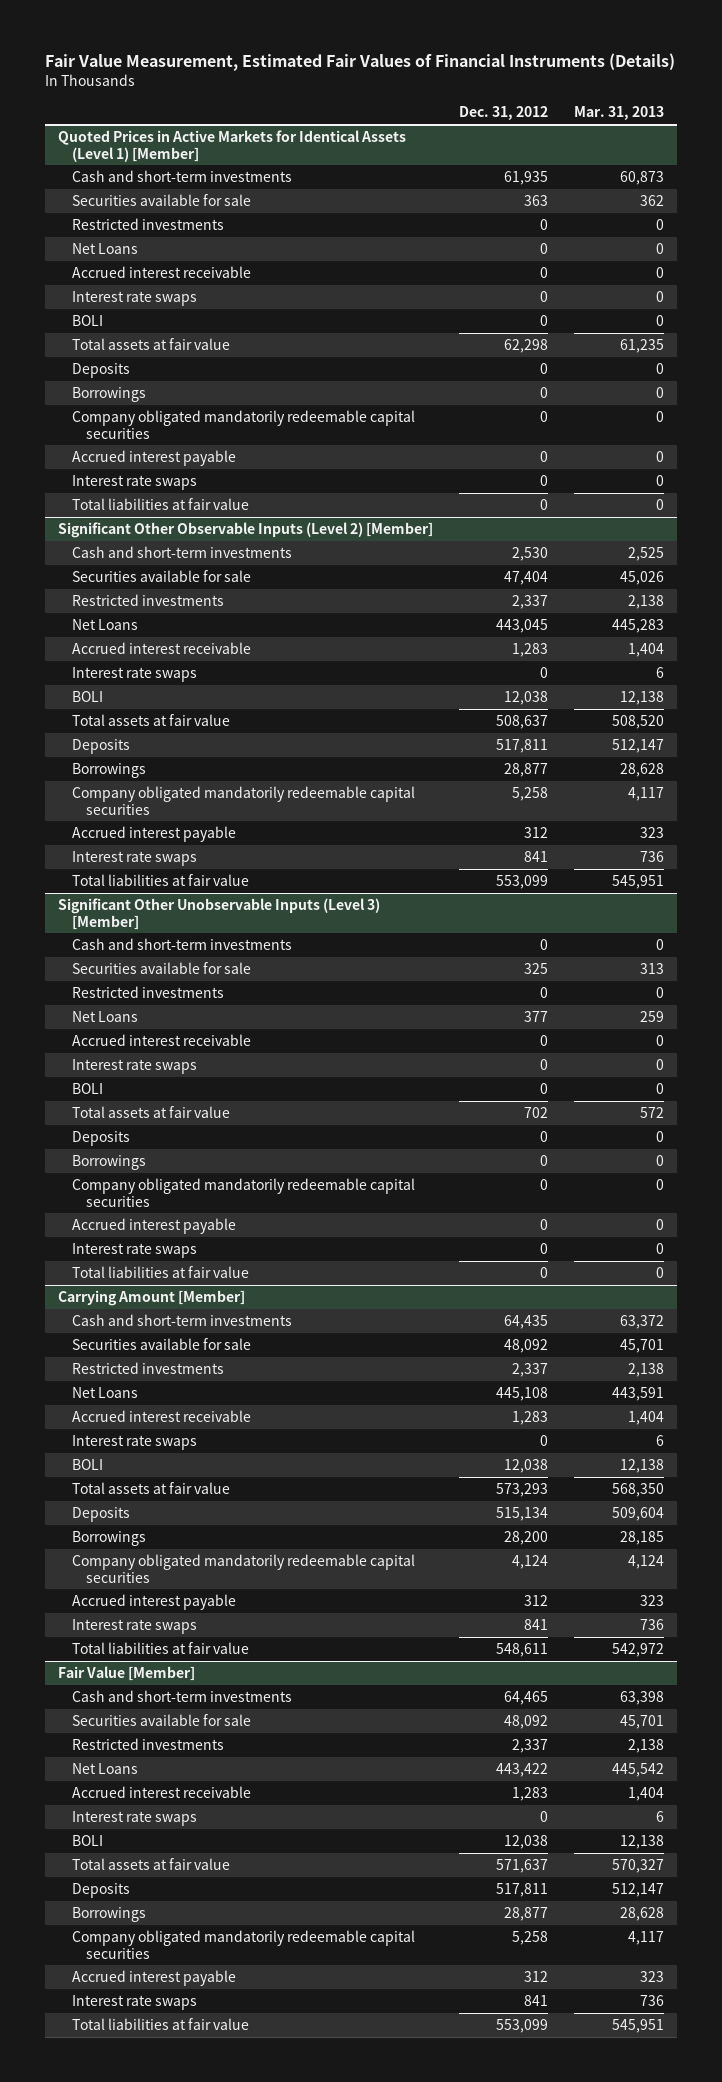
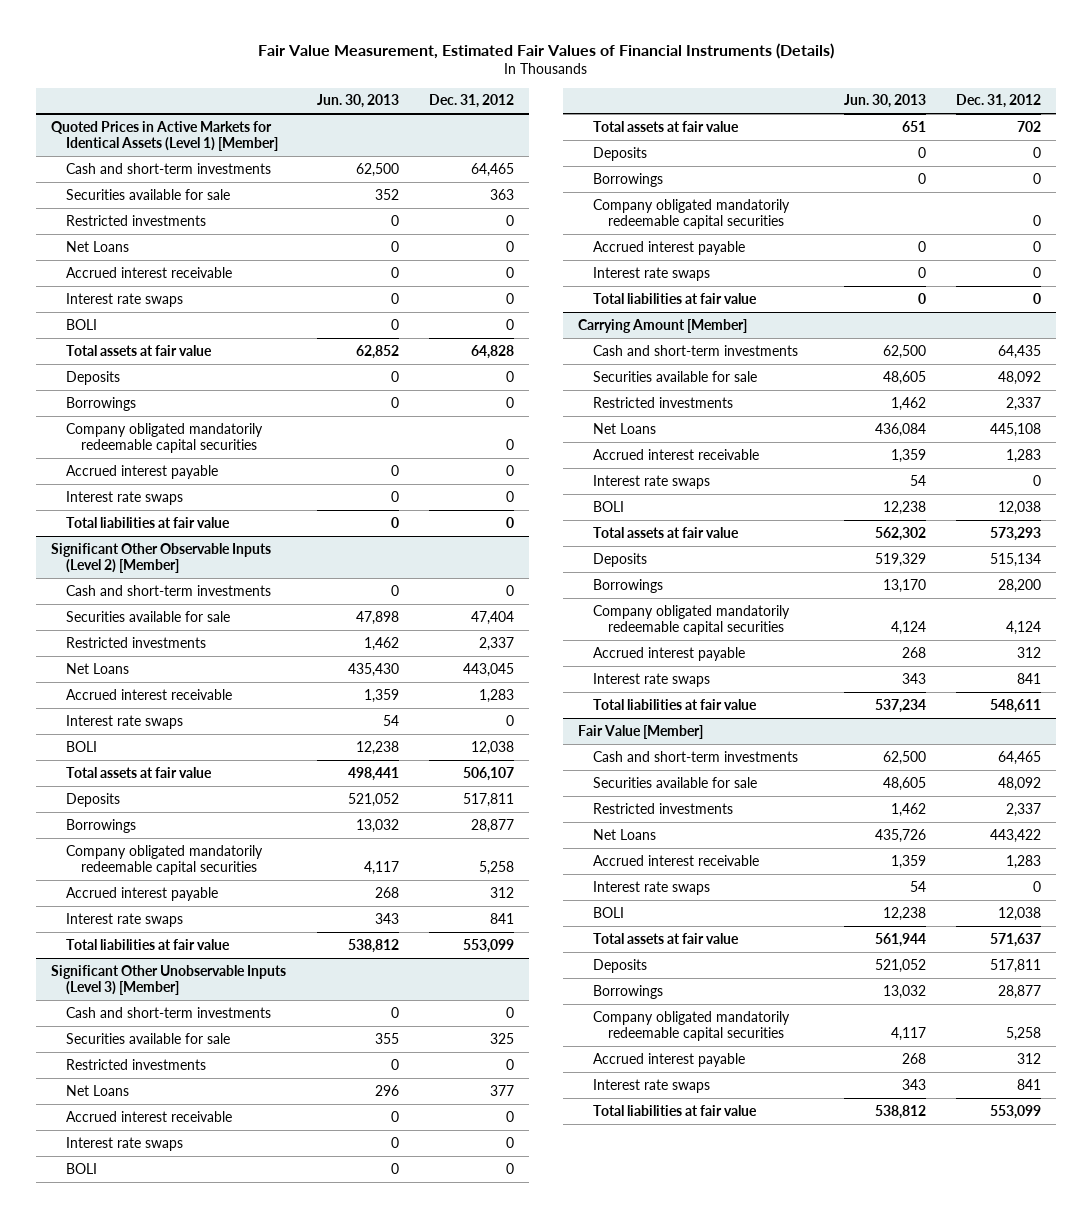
- | Dec. 31, 2012 | Mar. 31, 2013
+ | Jun. 30, 2013 | Dec. 31, 2012
@ Quoted Prices in Active Markets for Identical Assets (Level 1) [Member]
- Cash and short-term investments | 61,935 | 60,873
+ Cash and short-term investments | 62,500 | 64,465
- Total assets at fair value | 62,298 | 61,235
+ Total assets at fair value | 62,852 | 64,828
@ Significant Other Observable Inputs (Level 2) [Member]
- Cash and short-term investments | 2,530 | 2,525
+ Cash and short-term investments | 0 | 0
- Total assets at fair value | 508,637 | 508,520
+ Total assets at fair value | 498,441 | 506,107

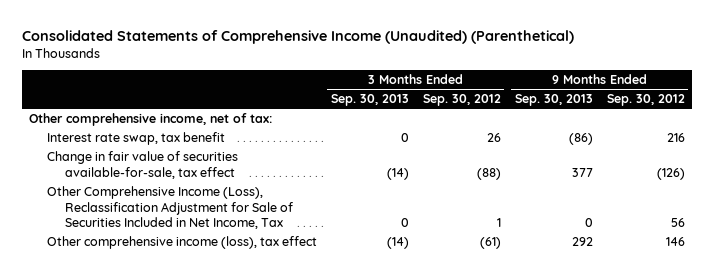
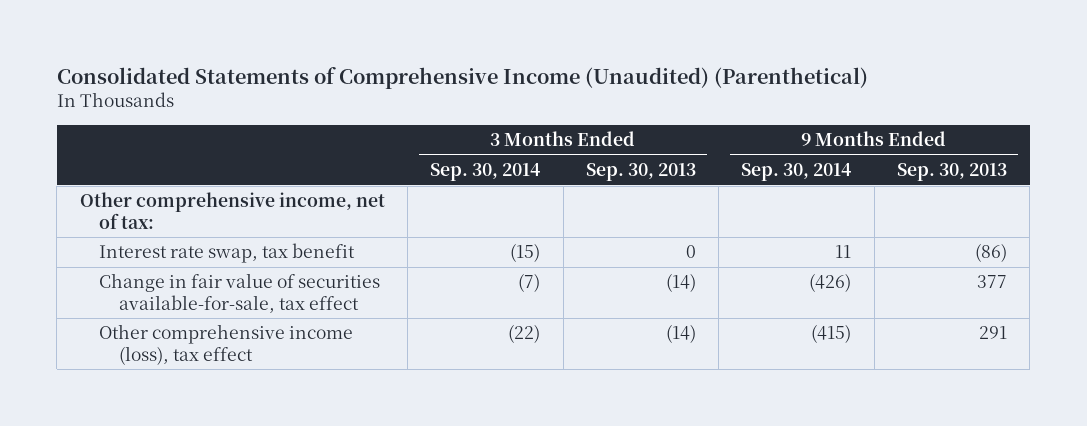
- | 3 Months Ended Sep. 30, 2013 | 3 Months Ended Sep. 30, 2012 | 9 Months Ended Sep. 30, 2013 | 9 Months Ended Sep. 30, 2012
+ | 3 Months Ended Sep. 30, 2014 | 3 Months Ended Sep. 30, 2013 | 9 Months Ended Sep. 30, 2014 | 9 Months Ended Sep. 30, 2013
- Other Comprehensive Income (Loss), Reclassification Adjustment for Sale of Securities Included in Net Income, Tax | 0 | 1 | 0 | 56
- Other comprehensive income (loss), tax effect | (14) | (61) | 292 | 146
+ Other comprehensive income (loss), tax effect | (22) | (14) | (415) | 291

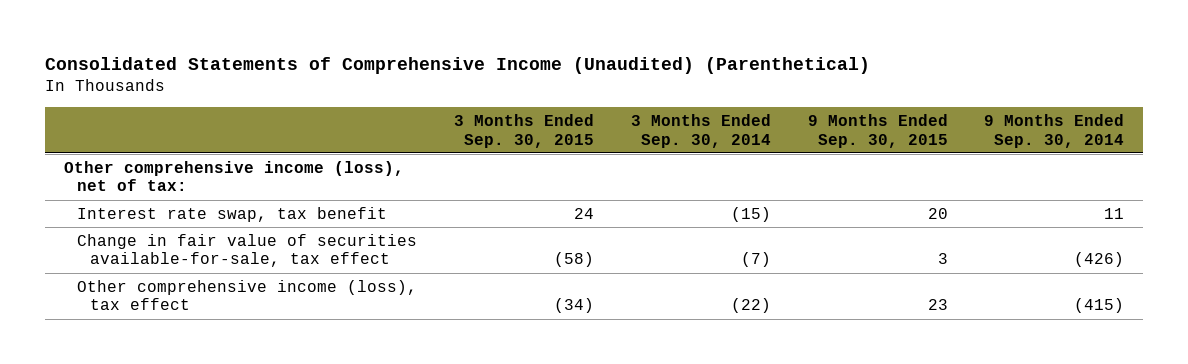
- | 3 Months Ended Sep. 30, 2014 | 3 Months Ended Sep. 30, 2013 | 9 Months Ended Sep. 30, 2014 | 9 Months Ended Sep. 30, 2013
+ | 3 Months Ended Sep. 30, 2015 | 3 Months Ended Sep. 30, 2014 | 9 Months Ended Sep. 30, 2015 | 9 Months Ended Sep. 30, 2014
- Other comprehensive income, net of tax:
+ Other comprehensive income (loss), net of tax:

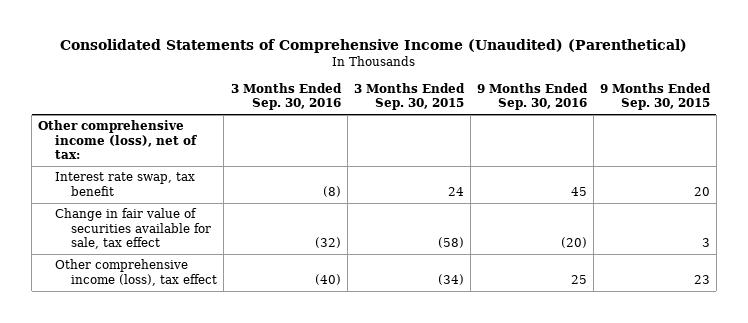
- | 3 Months Ended Sep. 30, 2015 | 3 Months Ended Sep. 30, 2014 | 9 Months Ended Sep. 30, 2015 | 9 Months Ended Sep. 30, 2014
+ | 3 Months Ended Sep. 30, 2016 | 3 Months Ended Sep. 30, 2015 | 9 Months Ended Sep. 30, 2016 | 9 Months Ended Sep. 30, 2015
- Change in fair value of securities available-for-sale, tax effect | (58) | (7) | 3 | (426)
+ Change in fair value of securities available for sale, tax effect | (32) | (58) | (20) | 3

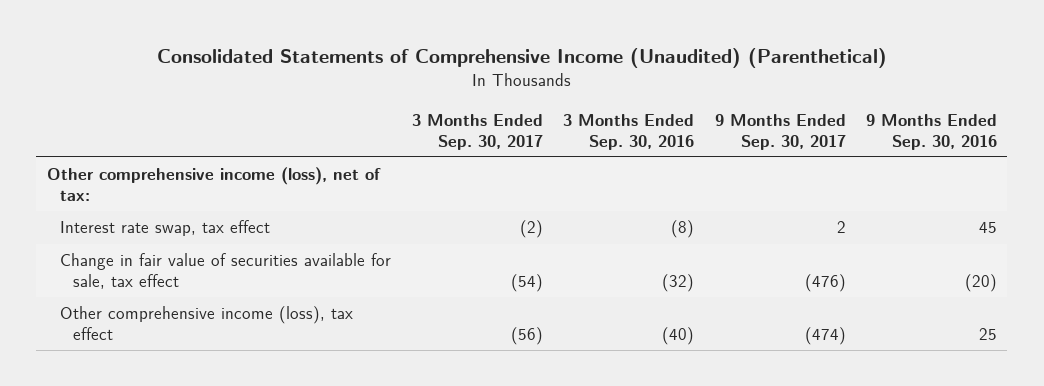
- | 3 Months Ended Sep. 30, 2016 | 3 Months Ended Sep. 30, 2015 | 9 Months Ended Sep. 30, 2016 | 9 Months Ended Sep. 30, 2015
+ | 3 Months Ended Sep. 30, 2017 | 3 Months Ended Sep. 30, 2016 | 9 Months Ended Sep. 30, 2017 | 9 Months Ended Sep. 30, 2016
- Interest rate swap, tax benefit | (8) | 24 | 45 | 20
+ Interest rate swap, tax effect | (2) | (8) | 2 | 45

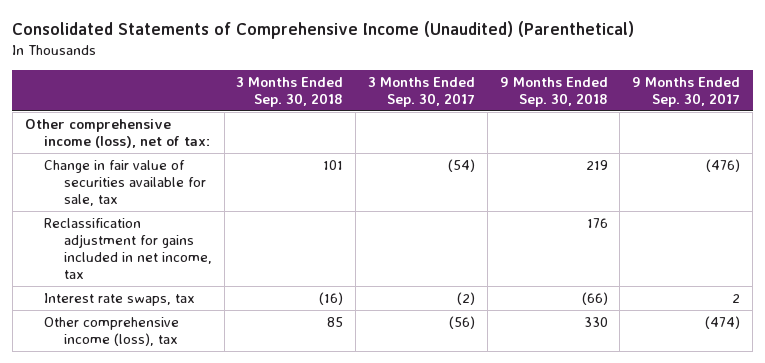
- | 3 Months Ended Sep. 30, 2017 | 3 Months Ended Sep. 30, 2016 | 9 Months Ended Sep. 30, 2017 | 9 Months Ended Sep. 30, 2016
+ | 3 Months Ended Sep. 30, 2018 | 3 Months Ended Sep. 30, 2017 | 9 Months Ended Sep. 30, 2018 | 9 Months Ended Sep. 30, 2017
- Interest rate swap, tax effect | (2) | (8) | 2 | 45
- Change in fair value of securities available for sale, tax effect | (54) | (32) | (476) | (20)
- Other comprehensive income (loss), tax effect | (56) | (40) | (474) | 25
+ Change in fair value of securities available for sale, tax | 101 | (54) | 219 | (476)
+ Reclassification adjustment for gains included in net income, tax | | | 176 |
+ Interest rate swaps, tax | (16) | (2) | (66) | 2
+ Other comprehensive income (loss), tax | 85 | (56) | 330 | (474)

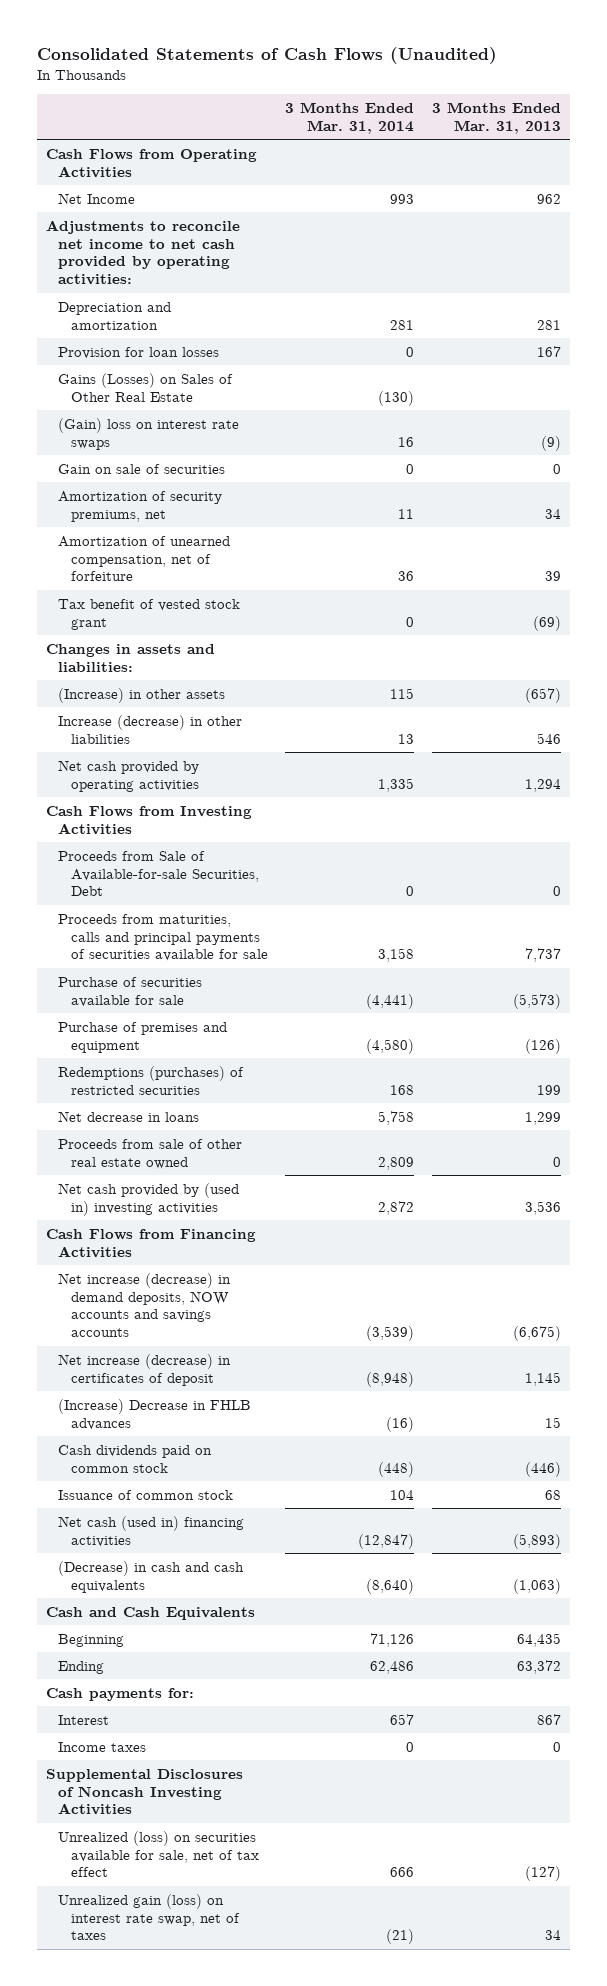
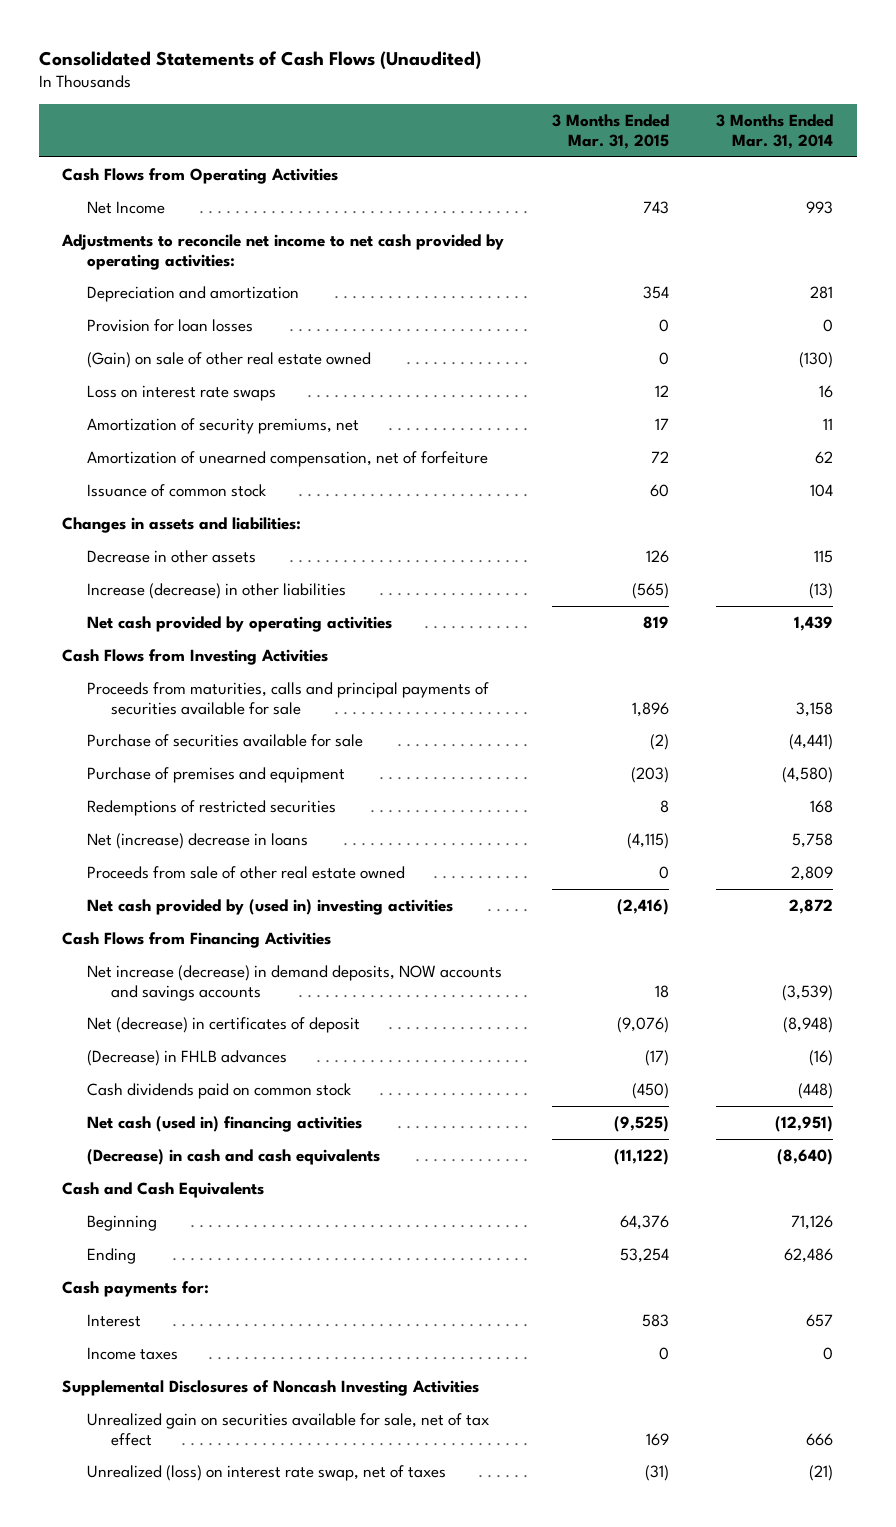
- | 3 Months Ended Mar. 31, 2014 | 3 Months Ended Mar. 31, 2013
+ | 3 Months Ended Mar. 31, 2015 | 3 Months Ended Mar. 31, 2014
- Gains (Losses) on Sales of Other Real Estate | (130) |
- (Gain) loss on interest rate swaps | 16 | (9)
- Gain on sale of securities | 0 | 0
+ (Gain) on sale of other real estate owned | 0 | (130)
+ Loss on interest rate swaps | 12 | 16
- Amortization of unearned compensation, net of forfeiture | 36 | 39
- Tax benefit of vested stock grant | 0 | (69)
+ Amortization of unearned compensation, net of forfeiture | 72 | 62
moved up: Issuance of common stock | 60 | 104
- (Increase) in other assets | 115 | (657)
- Increase (decrease) in other liabilities | 13 | 546
- Net cash provided by operating activities | 1,335 | 1,294
+ Decrease in other assets | 126 | 115
+ Increase (decrease) in other liabilities | (565) | (13)
+ Net cash provided by operating activities | 819 | 1,439
- Proceeds from Sale of Available-for-sale Securities, Debt | 0 | 0
- Redemptions (purchases) of restricted securities | 168 | 199
- Net decrease in loans | 5,758 | 1,299
+ Redemptions of restricted securities | 8 | 168
+ Net (increase) decrease in loans | (4,115) | 5,758
- Net increase (decrease) in certificates of deposit | (8,948) | 1,145
- (Increase) Decrease in FHLB advances | (16) | 15
+ Net (decrease) in certificates of deposit | (9,076) | (8,948)
+ (Decrease) in FHLB advances | (17) | (16)
- Net cash (used in) financing activities | (12,847) | (5,893)
+ Net cash (used in) financing activities | (9,525) | (12,951)
- Unrealized (loss) on securities available for sale, net of tax effect | 666 | (127)
- Unrealized gain (loss) on interest rate swap, net of taxes | (21) | 34
+ Unrealized gain on securities available for sale, net of tax effect | 169 | 666
+ Unrealized (loss) on interest rate swap, net of taxes | (31) | (21)

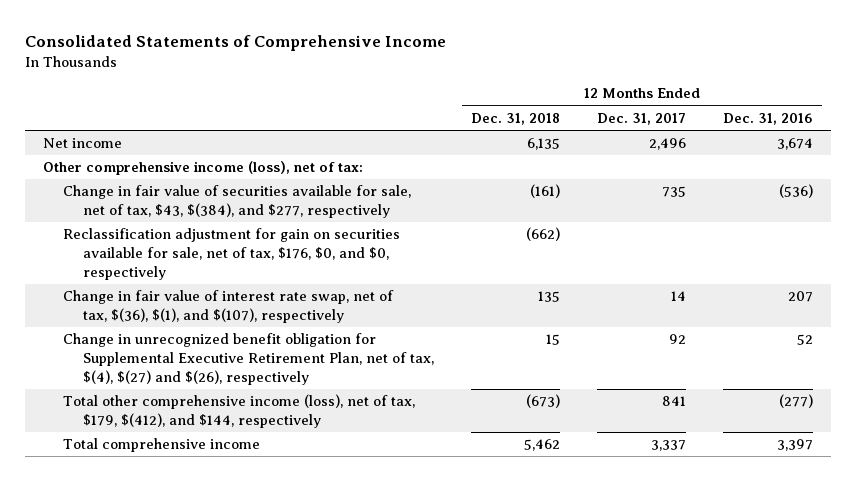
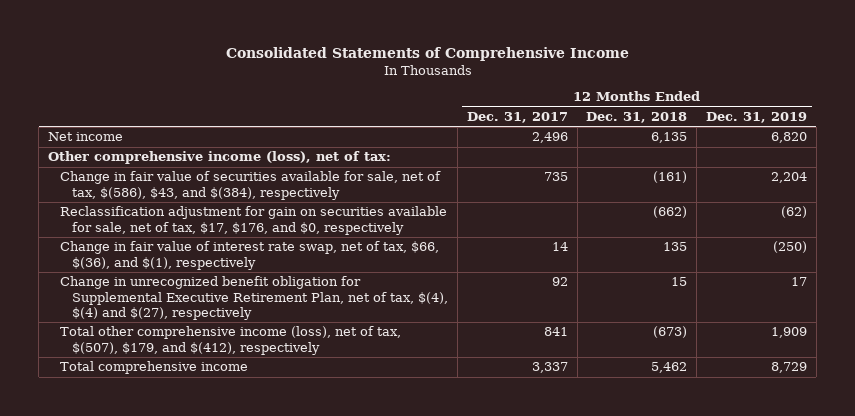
- | 12 Months Ended Dec. 31, 2018 | 12 Months Ended Dec. 31, 2017 | 12 Months Ended Dec. 31, 2016
+ | 12 Months Ended Dec. 31, 2017 | 12 Months Ended Dec. 31, 2018 | 12 Months Ended Dec. 31, 2019
- Change in fair value of securities available for sale, net of tax, $43, $(384), and $277, respectively | (161) | 735 | (536)
- Reclassification adjustment for gain on securities available for sale, net of tax, $176, $0, and $0, respectively | (662) | |
- Change in fair value of interest rate swap, net of tax, $(36), $(1), and $(107), respectively | 135 | 14 | 207
- Change in unrecognized benefit obligation for Supplemental Executive Retirement Plan, net of tax, $(4), $(27) and $(26), respectively | 15 | 92 | 52
- Total other comprehensive income (loss), net of tax, $179, $(412), and $144, respectively | (673) | 841 | (277)
+ Change in fair value of securities available for sale, net of tax, $(586), $43, and $(384), respectively | 735 | (161) | 2,204
+ Reclassification adjustment for gain on securities available for sale, net of tax, $17, $176, and $0, respectively | | (662) | (62)
+ Change in fair value of interest rate swap, net of tax, $66, $(36), and $(1), respectively | 14 | 135 | (250)
+ Change in unrecognized benefit obligation for Supplemental Executive Retirement Plan, net of tax, $(4), $(4) and $(27), respectively | 92 | 15 | 17
+ Total other comprehensive income (loss), net of tax, $(507), $179, and $(412), respectively | 841 | (673) | 1,909

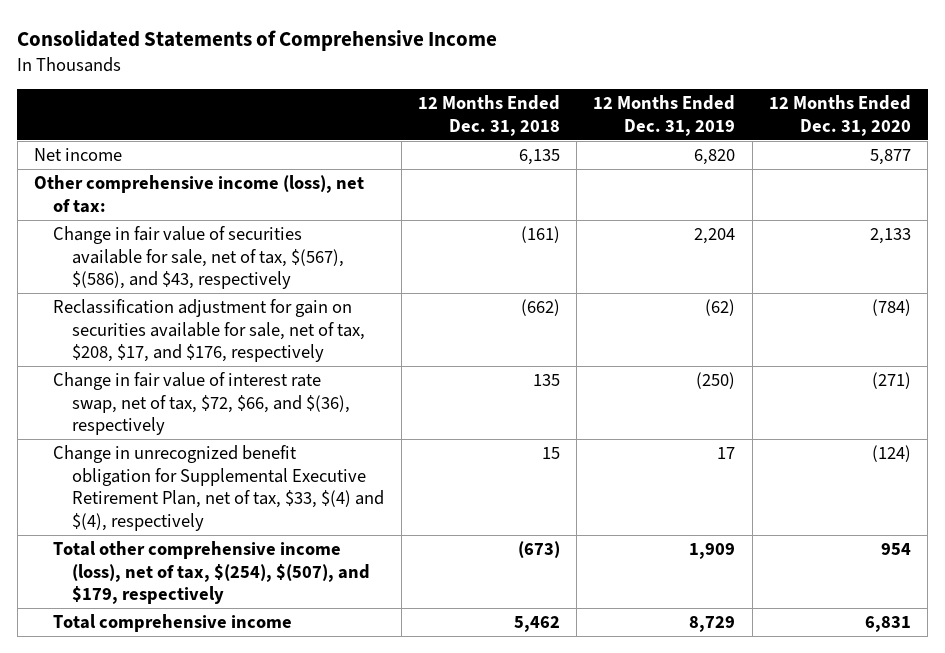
- | 12 Months Ended Dec. 31, 2017 | 12 Months Ended Dec. 31, 2018 | 12 Months Ended Dec. 31, 2019
+ | 12 Months Ended Dec. 31, 2018 | 12 Months Ended Dec. 31, 2019 | 12 Months Ended Dec. 31, 2020
- Change in fair value of securities available for sale, net of tax, $(586), $43, and $(384), respectively | 735 | (161) | 2,204
- Reclassification adjustment for gain on securities available for sale, net of tax, $17, $176, and $0, respectively | | (662) | (62)
- Change in fair value of interest rate swap, net of tax, $66, $(36), and $(1), respectively | 14 | 135 | (250)
- Change in unrecognized benefit obligation for Supplemental Executive Retirement Plan, net of tax, $(4), $(4) and $(27), respectively | 92 | 15 | 17
- Total other comprehensive income (loss), net of tax, $(507), $179, and $(412), respectively | 841 | (673) | 1,909
+ Change in fair value of securities available for sale, net of tax, $(567), $(586), and $43, respectively | (161) | 2,204 | 2,133
+ Reclassification adjustment for gain on securities available for sale, net of tax, $208, $17, and $176, respectively | (662) | (62) | (784)
+ Change in fair value of interest rate swap, net of tax, $72, $66, and $(36), respectively | 135 | (250) | (271)
+ Change in unrecognized benefit obligation for Supplemental Executive Retirement Plan, net of tax, $33, $(4) and $(4), respectively | 15 | 17 | (124)
+ Total other comprehensive income (loss), net of tax, $(254), $(507), and $179, respectively | (673) | 1,909 | 954

